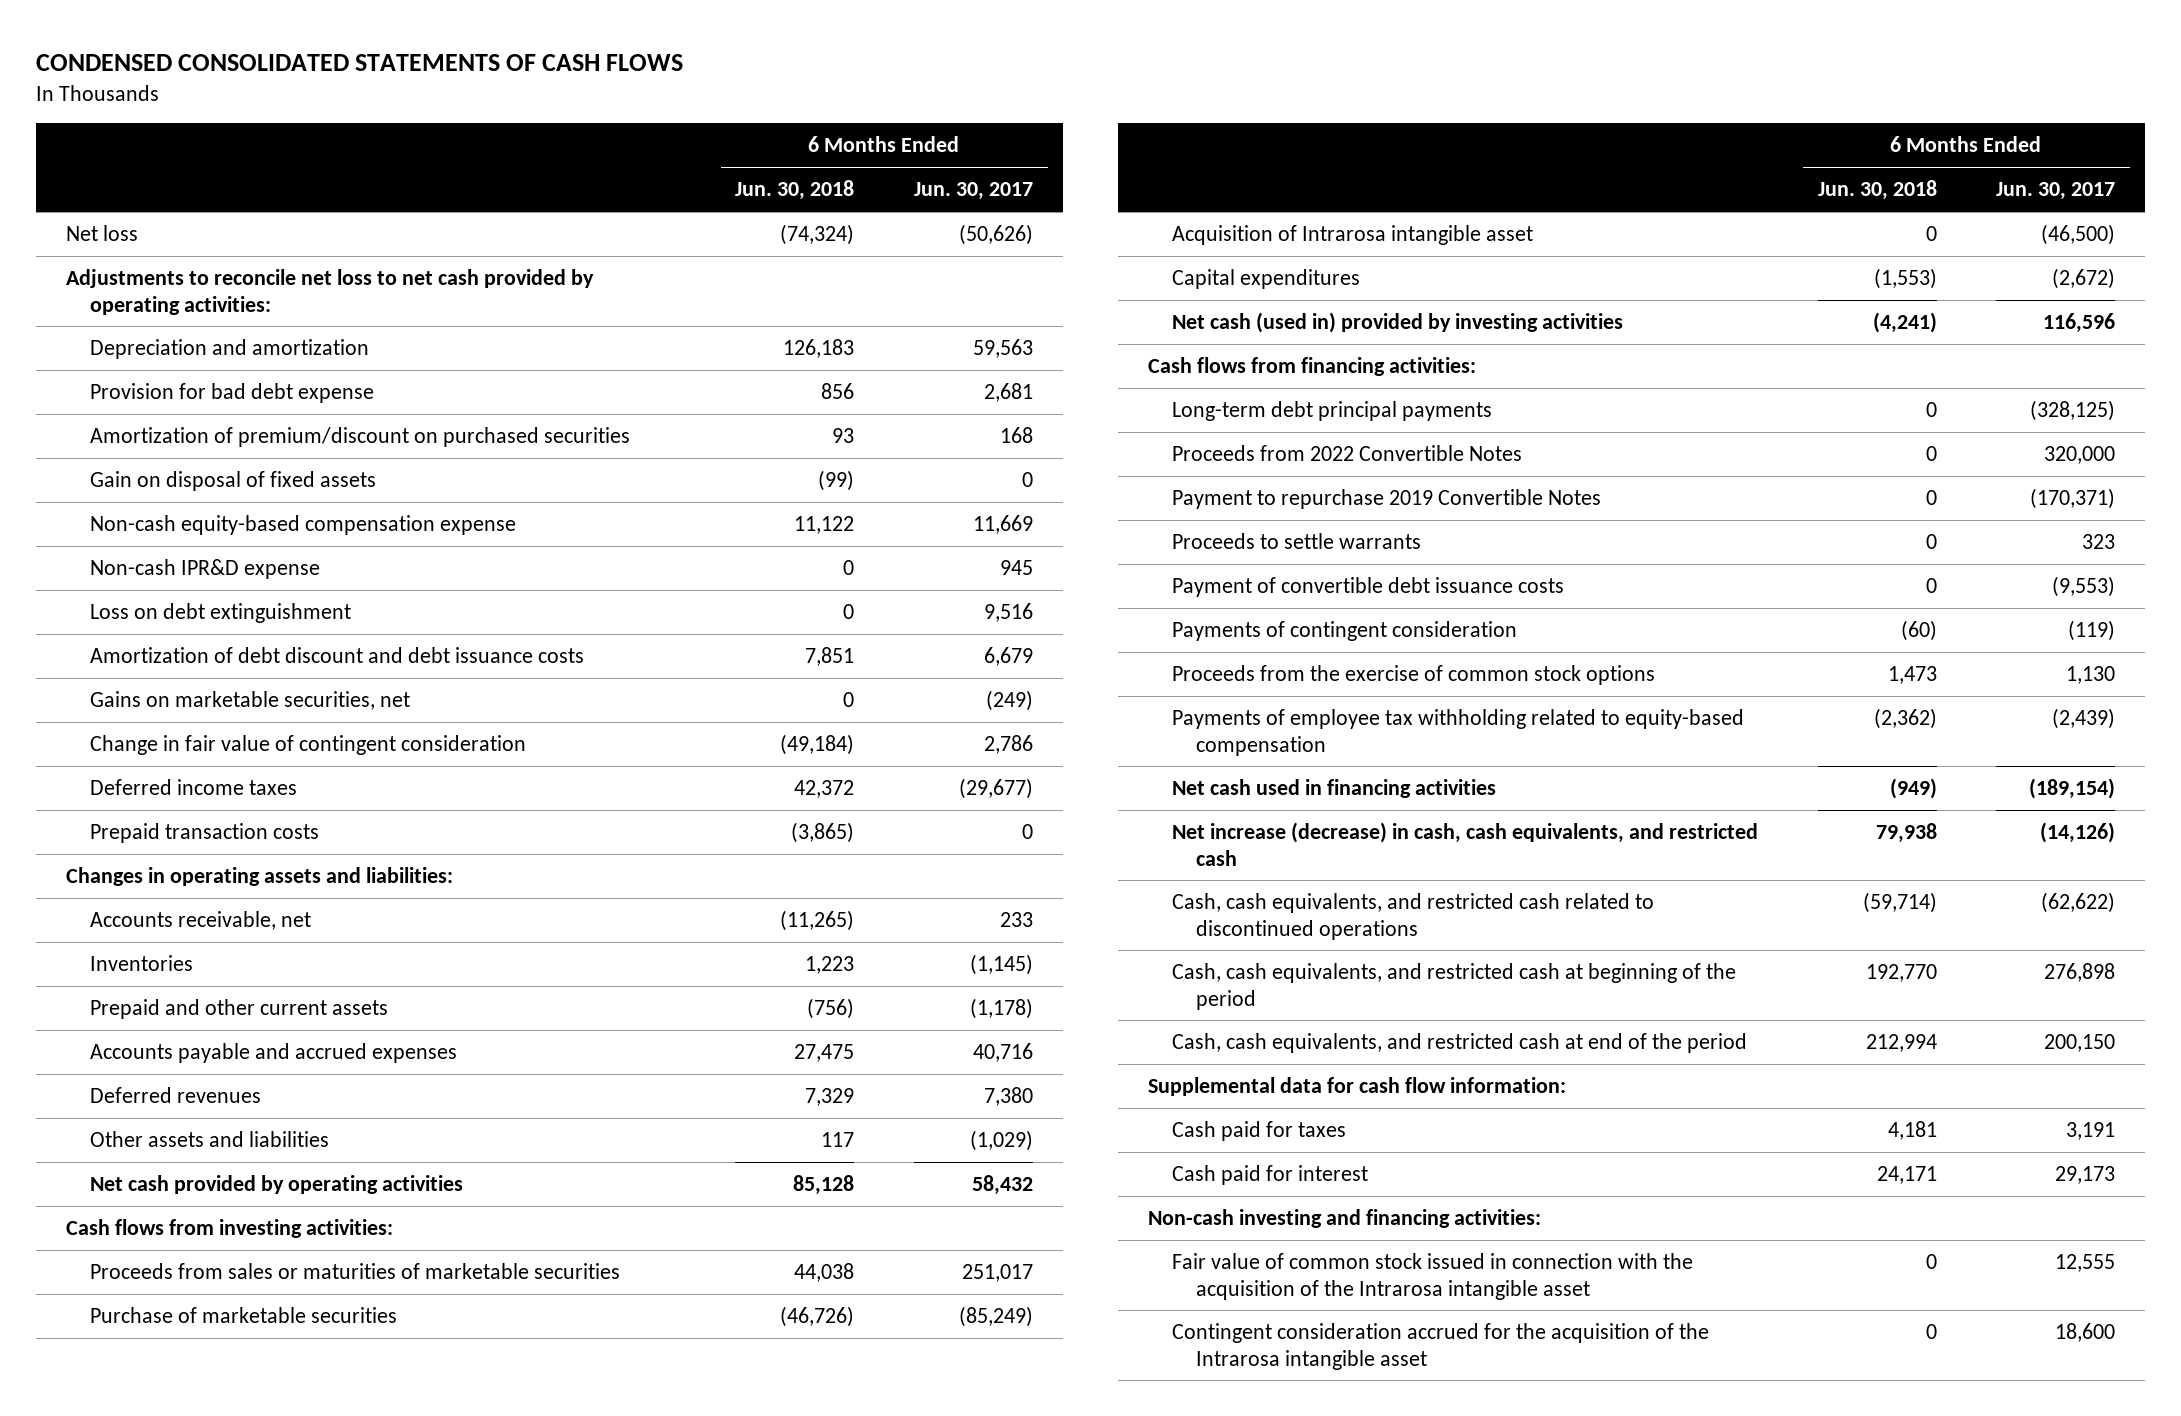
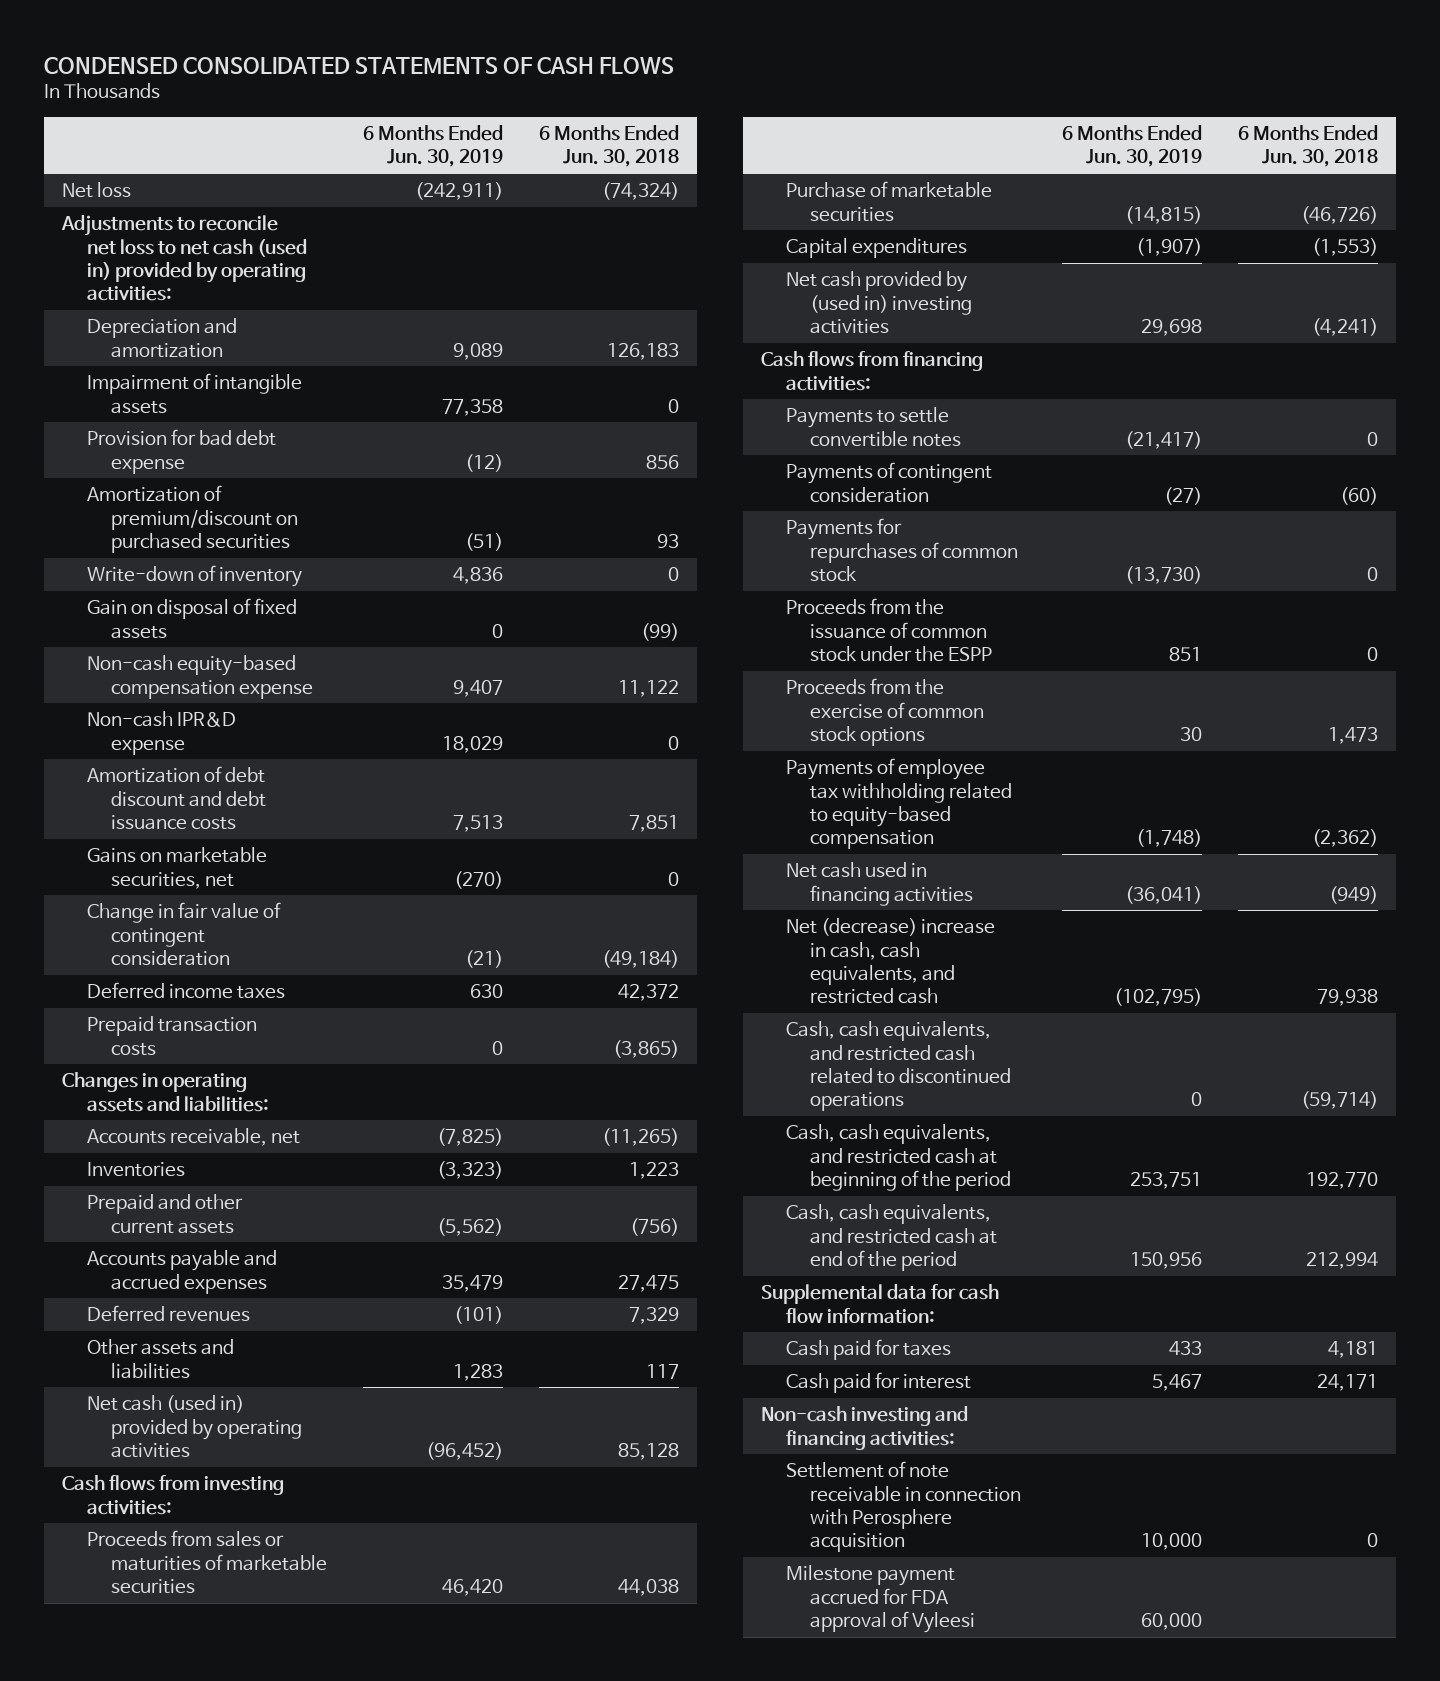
- | 6 Months Ended Jun. 30, 2018 | 6 Months Ended Jun. 30, 2017
+ | 6 Months Ended Jun. 30, 2019 | 6 Months Ended Jun. 30, 2018
- Adjustments to reconcile net loss to net cash provided by operating activities:
+ Adjustments to reconcile net loss to net cash (used in) provided by operating activities:
+ Impairment of intangible assets | 77,358 | 0
+ Write-down of inventory | 4,836 | 0
- Loss on debt extinguishment | 0 | 9,516
- Net cash provided by operating activities | 85,128 | 58,432
+ Net cash (used in) provided by operating activities | (96,452) | 85,128
- Acquisition of Intrarosa intangible asset | 0 | (46,500)
- Net cash (used in) provided by investing activities | (4,241) | 116,596
+ Net cash provided by (used in) investing activities | 29,698 | (4,241)
- Long-term debt principal payments | 0 | (328,125)
- Proceeds from 2022 Convertible Notes | 0 | 320,000
- Payment to repurchase 2019 Convertible Notes | 0 | (170,371)
- Proceeds to settle warrants | 0 | 323
- Payment of convertible debt issuance costs | 0 | (9,553)
+ Payments to settle convertible notes | (21,417) | 0
+ Payments for repurchases of common stock | (13,730) | 0
+ Proceeds from the issuance of common stock under the ESPP | 851 | 0
- Net increase (decrease) in cash, cash equivalents, and restricted cash | 79,938 | (14,126)
+ Net (decrease) increase in cash, cash equivalents, and restricted cash | (102,795) | 79,938
- Fair value of common stock issued in connection with the acquisition of the Intrarosa intangible asset | 0 | 12,555
- Contingent consideration accrued for the acquisition of the Intrarosa intangible asset | 0 | 18,600
+ Settlement of note receivable in connection with Perosphere acquisition | 10,000 | 0
+ Milestone payment accrued for FDA approval of Vyleesi | 60,000 |

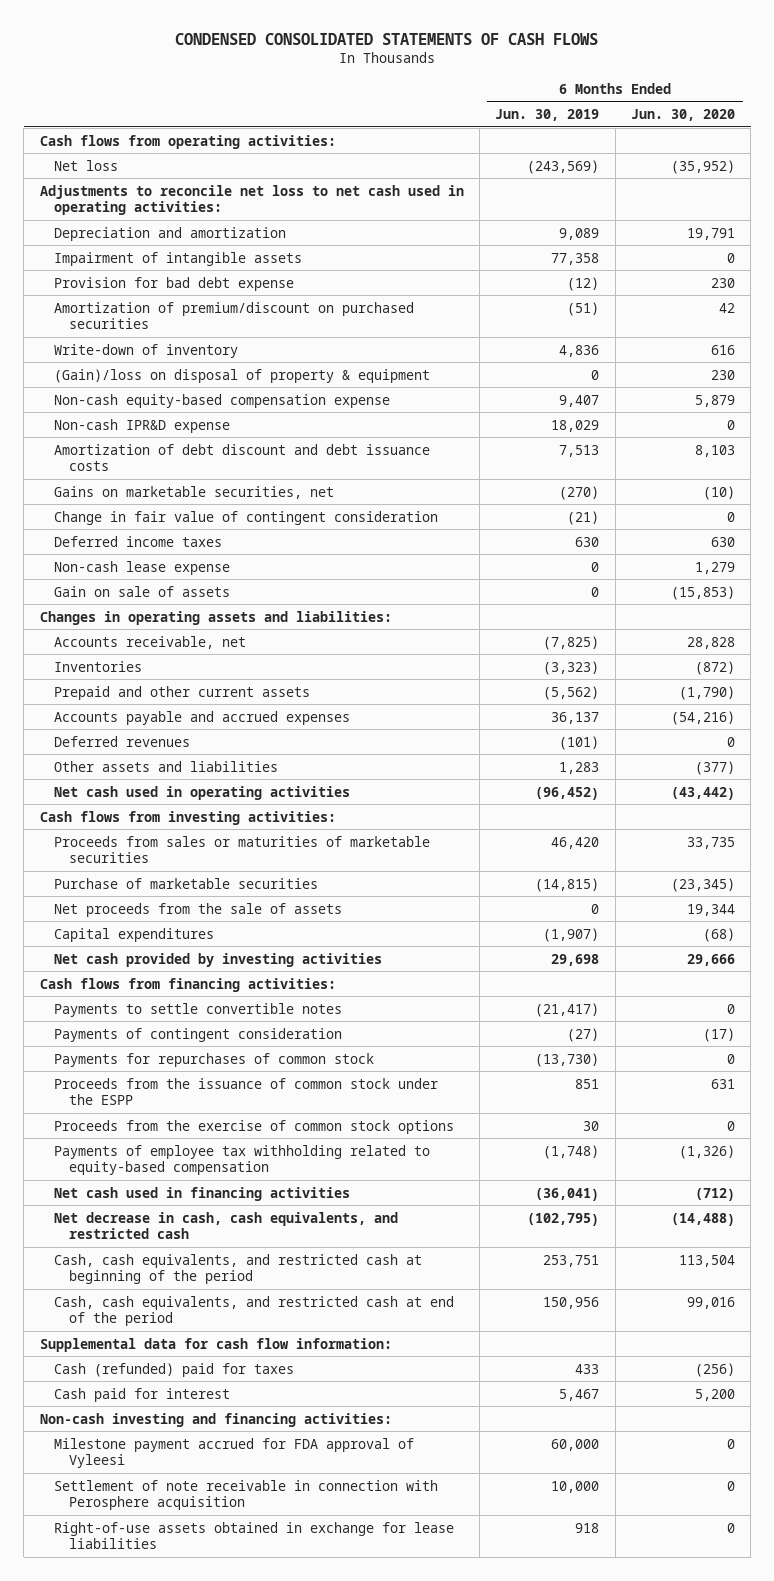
- | 6 Months Ended Jun. 30, 2019 | 6 Months Ended Jun. 30, 2018
+ | 6 Months Ended Jun. 30, 2019 | 6 Months Ended Jun. 30, 2020
- Net loss | (242,911) | (74,324)
- Adjustments to reconcile net loss to net cash (used in) provided by operating activities:
+ Cash flows from operating activities:
+ Net loss | (243,569) | (35,952)
+ Adjustments to reconcile net loss to net cash used in operating activities:
- Gain on disposal of fixed assets | 0 | (99)
+ (Gain)/loss on disposal of property & equipment | 0 | 230
- Prepaid transaction costs | 0 | (3,865)
+ Non-cash lease expense | 0 | 1,279
+ Gain on sale of assets | 0 | (15,853)
- Accounts payable and accrued expenses | 35,479 | 27,475
+ Accounts payable and accrued expenses | 36,137 | (54,216)
- Net cash (used in) provided by operating activities | (96,452) | 85,128
+ Net cash used in operating activities | (96,452) | (43,442)
+ Net proceeds from the sale of assets | 0 | 19,344
- Net cash provided by (used in) investing activities | 29,698 | (4,241)
+ Net cash provided by investing activities | 29,698 | 29,666
- Net (decrease) increase in cash, cash equivalents, and restricted cash | (102,795) | 79,938
- Cash, cash equivalents, and restricted cash related to discontinued operations | 0 | (59,714)
+ Net decrease in cash, cash equivalents, and restricted cash | (102,795) | (14,488)
- Cash paid for taxes | 433 | 4,181
+ Cash (refunded) paid for taxes | 433 | (256)
moved down: Settlement of note receivable in connection with Perosphere acquisition | 10,000 | 0
+ Right-of-use assets obtained in exchange for lease liabilities | 918 | 0

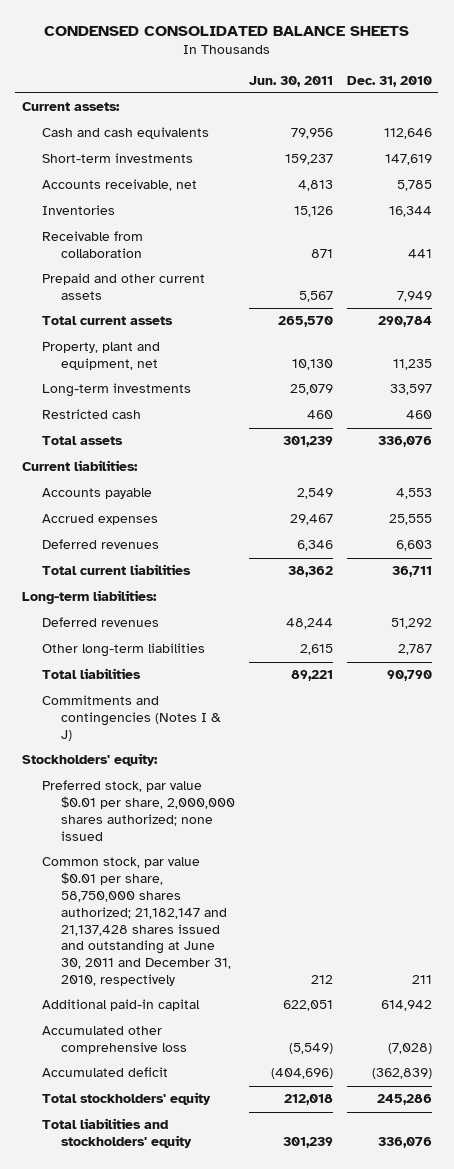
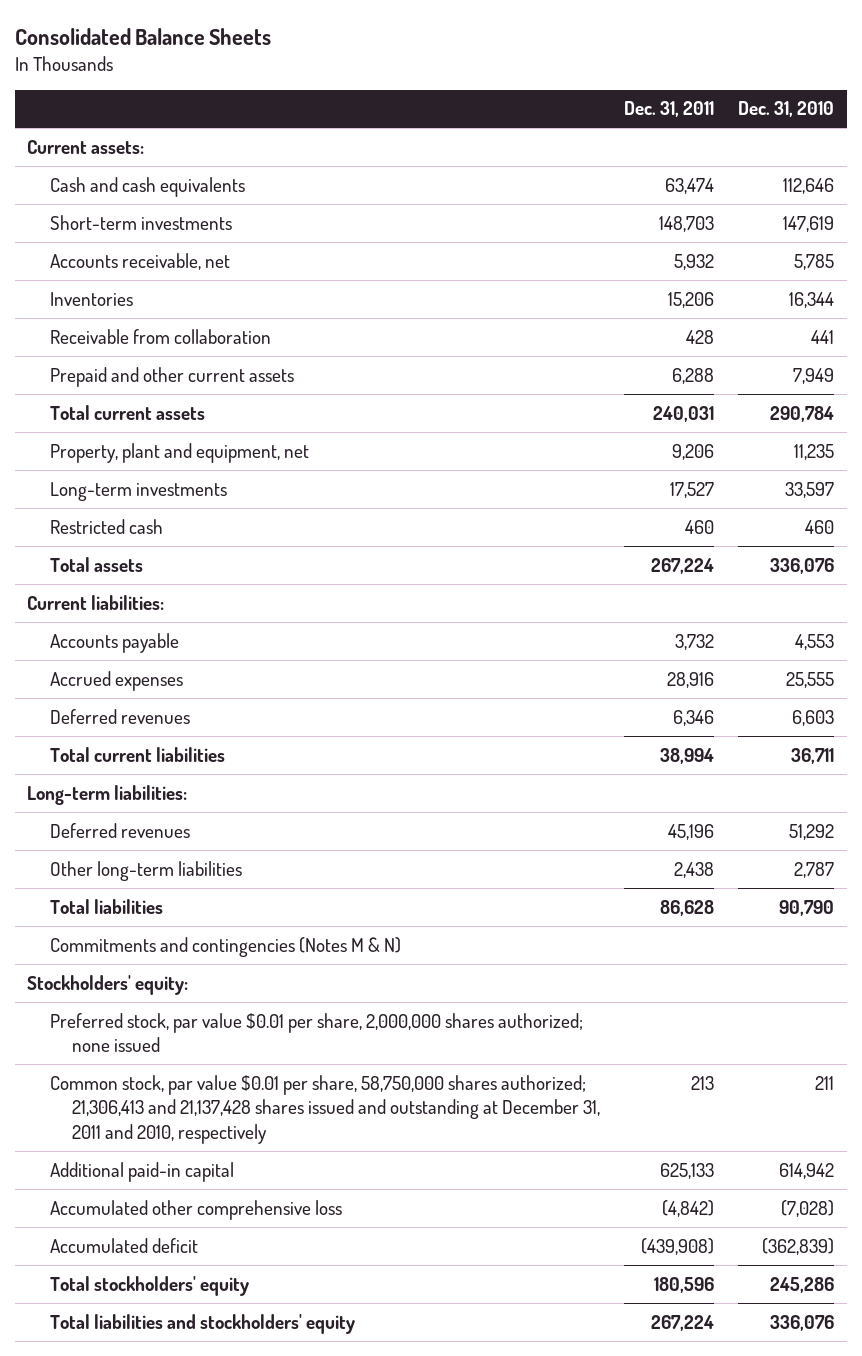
- CONDENSED CONSOLIDATED BALANCE SHEETS
+ Consolidated Balance Sheets
- | Jun. 30, 2011 | Dec. 31, 2010
+ | Dec. 31, 2011 | Dec. 31, 2010
- Commitments and contingencies (Notes I & J)
+ Commitments and contingencies (Notes M & N)
- Common stock, par value $0.01 per share, 58,750,000 shares authorized; 21,182,147 and 21,137,428 shares issued and outstanding at June 30, 2011 and December 31, 2010, respectively | 212 | 211
+ Common stock, par value $0.01 per share, 58,750,000 shares authorized; 21,306,413 and 21,137,428 shares issued and outstanding at December 31, 2011 and 2010, respectively | 213 | 211

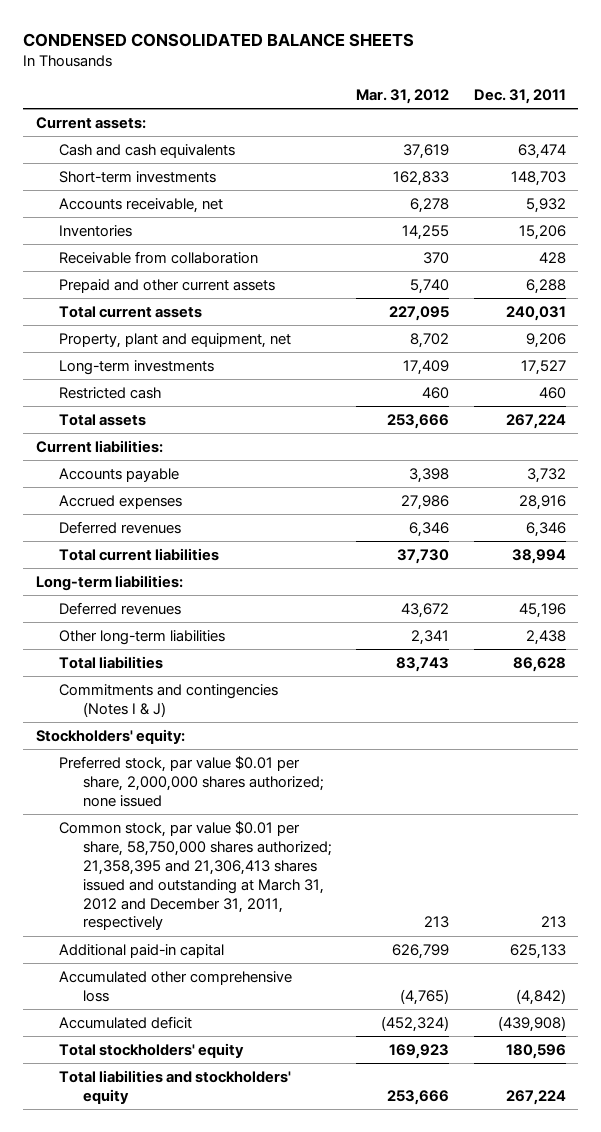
- Consolidated Balance Sheets
+ CONDENSED CONSOLIDATED BALANCE SHEETS
- | Dec. 31, 2011 | Dec. 31, 2010
+ | Mar. 31, 2012 | Dec. 31, 2011
- Commitments and contingencies (Notes M & N)
+ Commitments and contingencies (Notes I & J)
- Common stock, par value $0.01 per share, 58,750,000 shares authorized; 21,306,413 and 21,137,428 shares issued and outstanding at December 31, 2011 and 2010, respectively | 213 | 211
+ Common stock, par value $0.01 per share, 58,750,000 shares authorized; 21,358,395 and 21,306,413 shares issued and outstanding at March 31, 2012 and December 31, 2011, respectively | 213 | 213

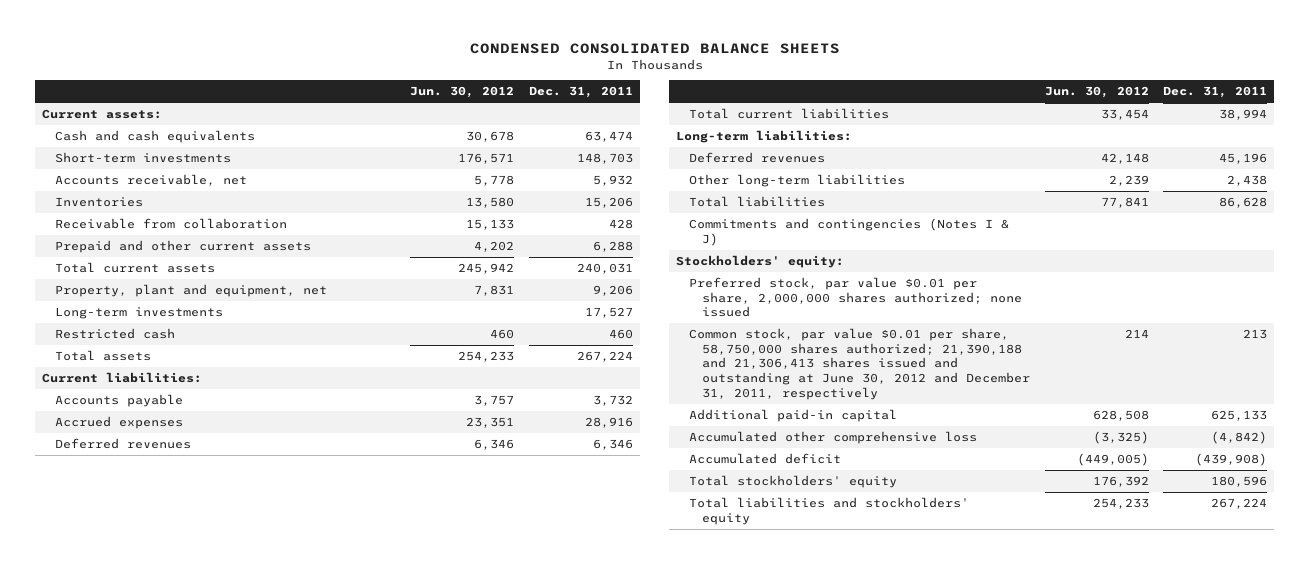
- | Mar. 31, 2012 | Dec. 31, 2011
+ | Jun. 30, 2012 | Dec. 31, 2011
- Common stock, par value $0.01 per share, 58,750,000 shares authorized; 21,358,395 and 21,306,413 shares issued and outstanding at March 31, 2012 and December 31, 2011, respectively | 213 | 213
+ Common stock, par value $0.01 per share, 58,750,000 shares authorized; 21,390,188 and 21,306,413 shares issued and outstanding at June 30, 2012 and December 31, 2011, respectively | 214 | 213

